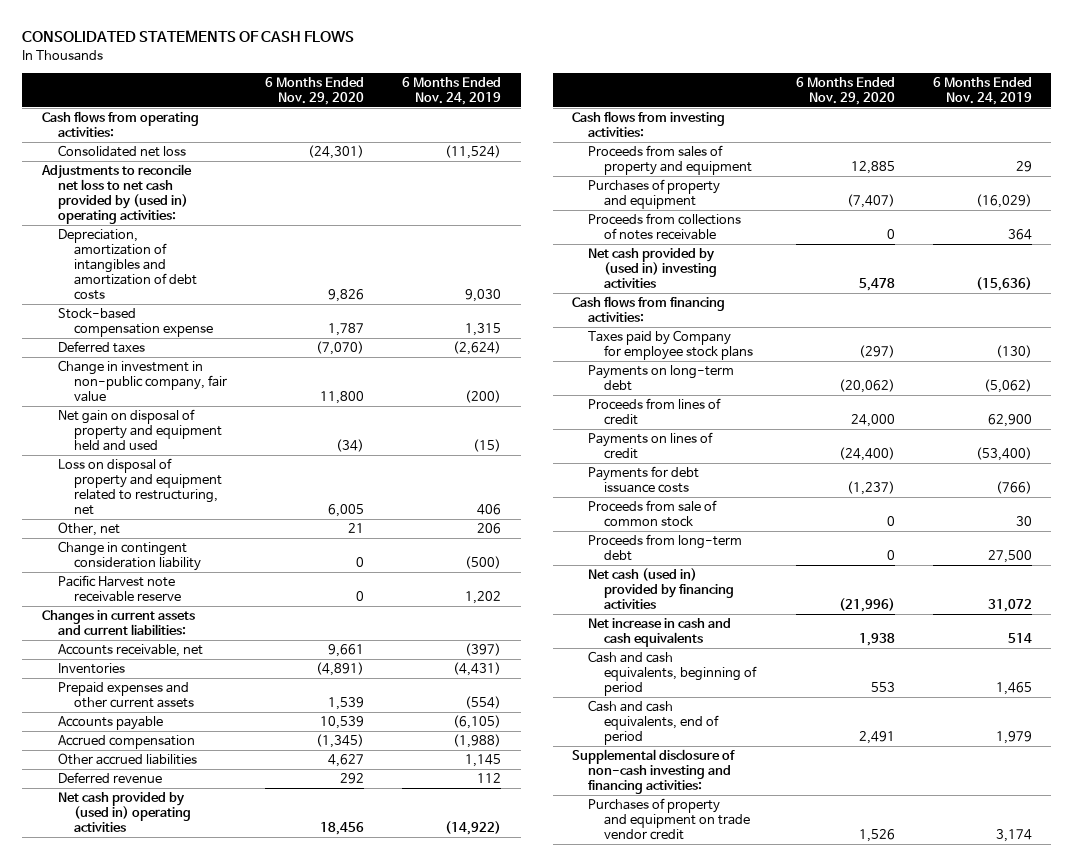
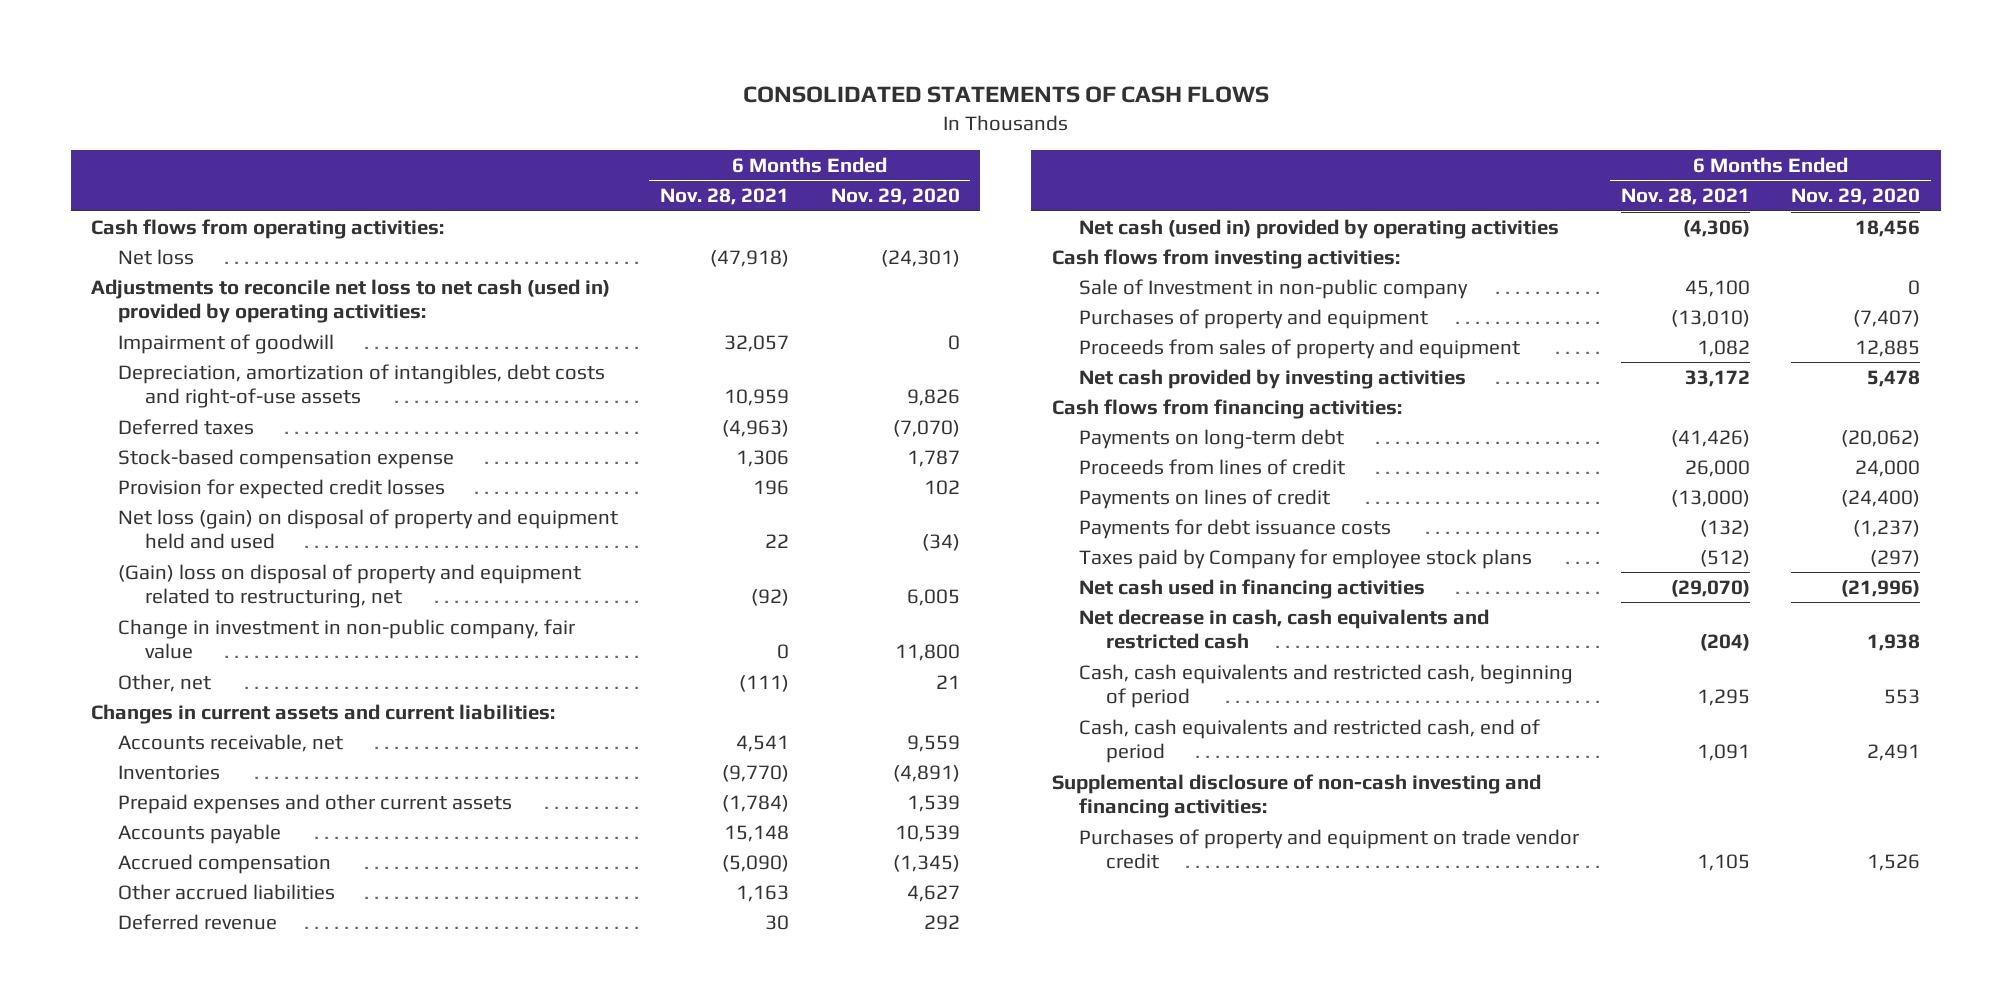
- | 6 Months Ended Nov. 29, 2020 | 6 Months Ended Nov. 24, 2019
+ | 6 Months Ended Nov. 28, 2021 | 6 Months Ended Nov. 29, 2020
- Consolidated net loss | (24,301) | (11,524)
- Adjustments to reconcile net loss to net cash provided by (used in) operating activities:
- Depreciation, amortization of intangibles and amortization of debt costs | 9,826 | 9,030
+ Net loss | (47,918) | (24,301)
+ Adjustments to reconcile net loss to net cash (used in) provided by operating activities:
+ Impairment of goodwill | 32,057 | 0
+ Depreciation, amortization of intangibles, debt costs and right-of-use assets | 10,959 | 9,826
moved down: Stock-based compensation expense | 1,306 | 1,787
+ Provision for expected credit losses | 196 | 102
+ Net loss (gain) on disposal of property and equipment held and used | 22 | (34)
+ (Gain) loss on disposal of property and equipment related to restructuring, net | (92) | 6,005
- Net gain on disposal of property and equipment held and used | (34) | (15)
- Loss on disposal of property and equipment related to restructuring, net | 6,005 | 406
- Change in contingent consideration liability | 0 | (500)
- Pacific Harvest note receivable reserve | 0 | 1,202
- Accounts receivable, net | 9,661 | (397)
+ Accounts receivable, net | 4,541 | 9,559
- Net cash provided by (used in) operating activities | 18,456 | (14,922)
+ Net cash (used in) provided by operating activities | (4,306) | 18,456
+ Sale of Investment in non-public company | 45,100 | 0
- Proceeds from collections of notes receivable | 0 | 364
- Net cash provided by (used in) investing activities | 5,478 | (15,636)
moved down: Proceeds from sales of property and equipment | 1,082 | 12,885
+ Net cash provided by investing activities | 33,172 | 5,478
- Proceeds from sale of common stock | 0 | 30
- Proceeds from long-term debt | 0 | 27,500
- Net cash (used in) provided by financing activities | (21,996) | 31,072
- Net increase in cash and cash equivalents | 1,938 | 514
- Cash and cash equivalents, beginning of period | 553 | 1,465
- Cash and cash equivalents, end of period | 2,491 | 1,979
moved down: Taxes paid by Company for employee stock plans | (512) | (297)
+ Net cash used in financing activities | (29,070) | (21,996)
+ Net decrease in cash, cash equivalents and restricted cash | (204) | 1,938
+ Cash, cash equivalents and restricted cash, beginning of period | 1,295 | 553
+ Cash, cash equivalents and restricted cash, end of period | 1,091 | 2,491

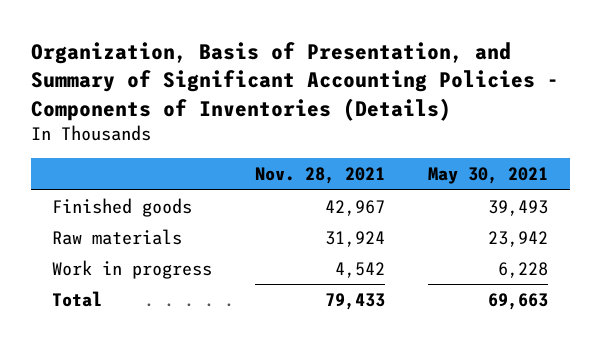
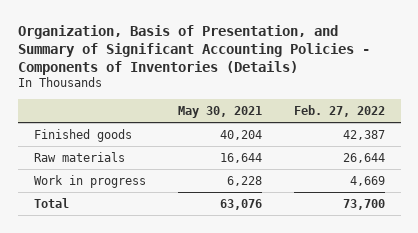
- | Nov. 28, 2021 | May 30, 2021
+ | May 30, 2021 | Feb. 27, 2022
- Finished goods | 42,967 | 39,493
- Raw materials | 31,924 | 23,942
+ Finished goods | 40,204 | 42,387
+ Raw materials | 16,644 | 26,644
- Total | 79,433 | 69,663
+ Total | 63,076 | 73,700

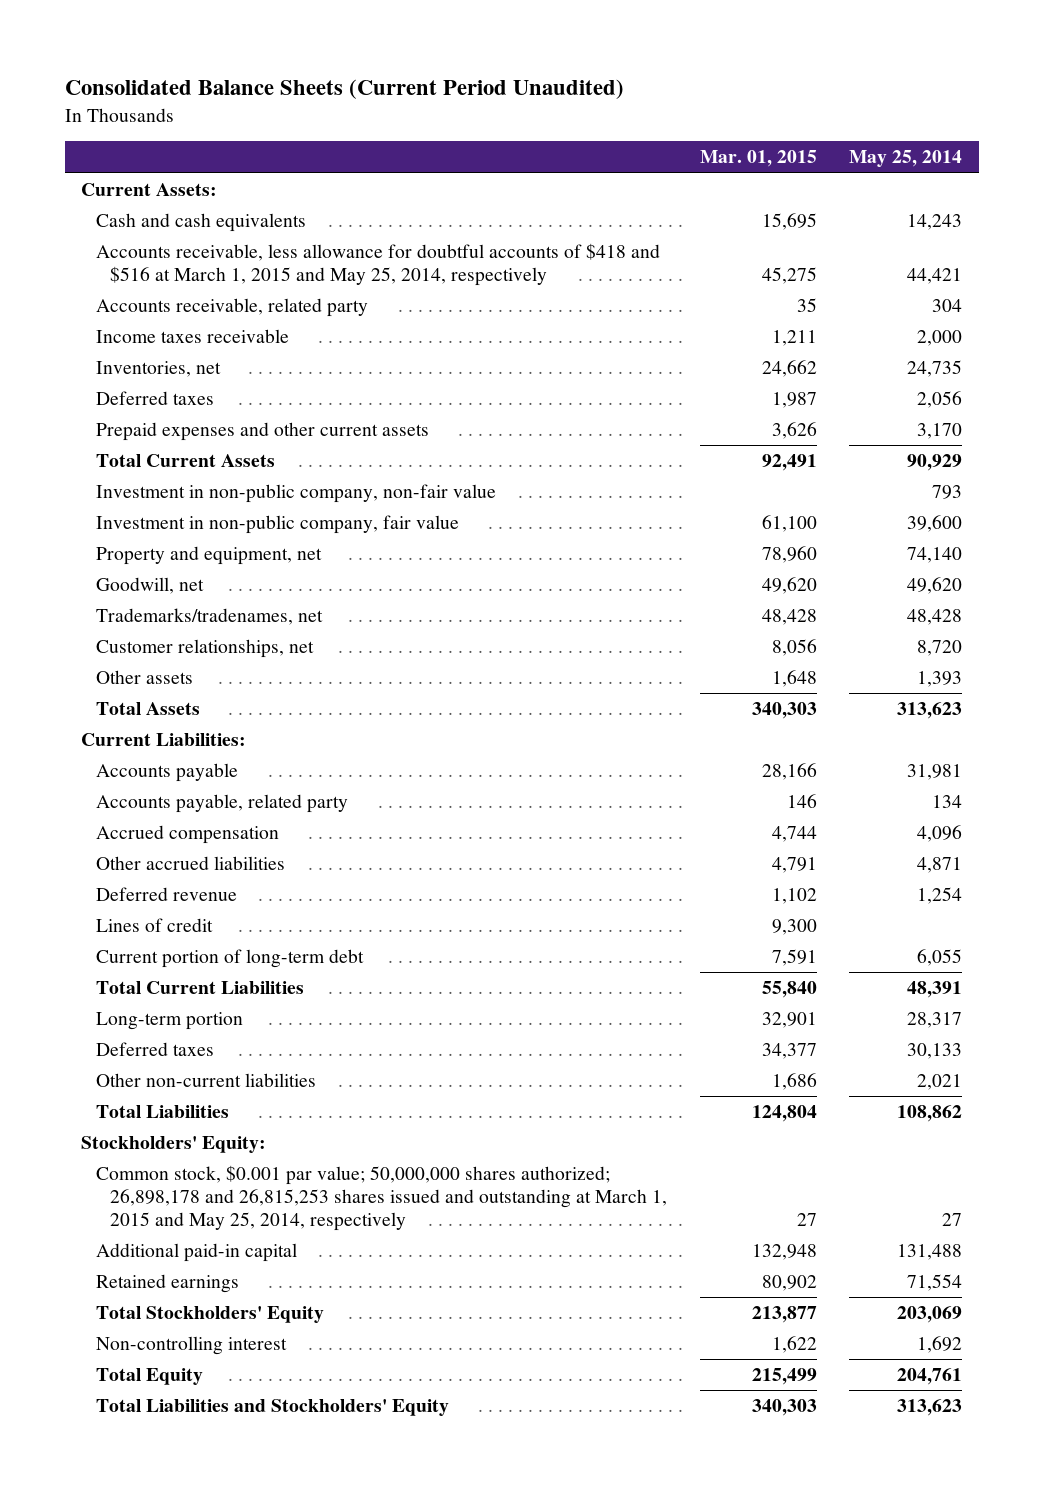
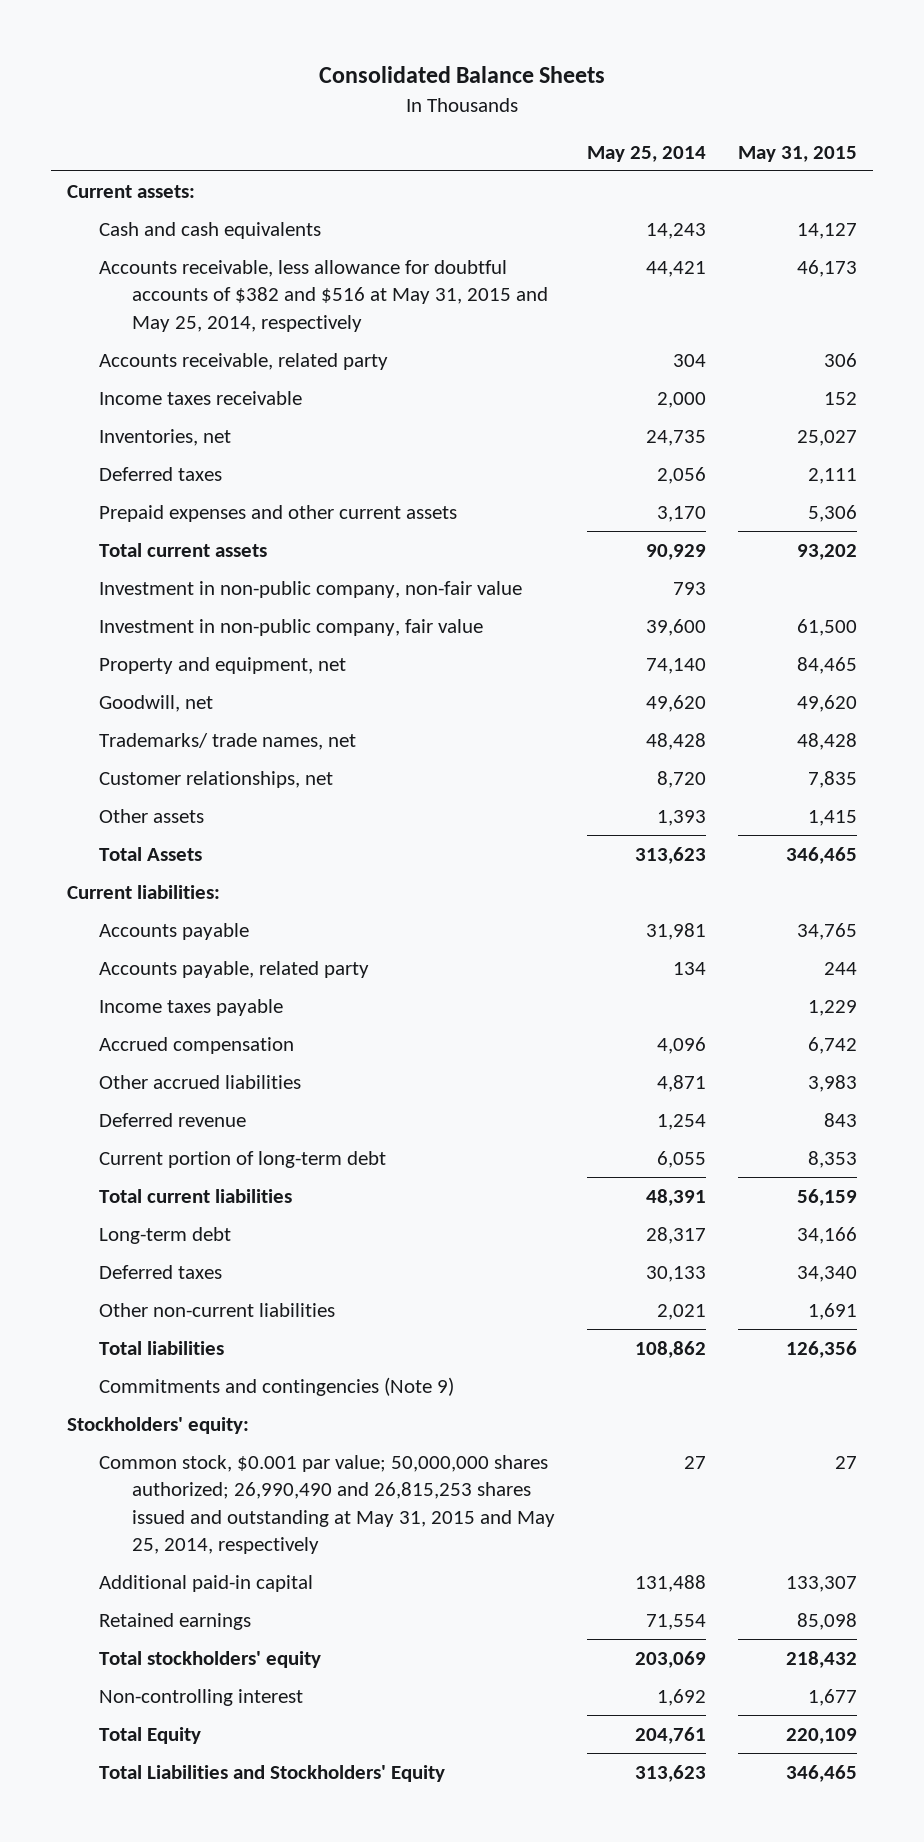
- Consolidated Balance Sheets (Current Period Unaudited)
+ Consolidated Balance Sheets
- | Mar. 01, 2015 | May 25, 2014
+ | May 25, 2014 | May 31, 2015
- Current Assets:
+ Current assets:
- Accounts receivable, less allowance for doubtful accounts of $418 and $516 at March 1, 2015 and May 25, 2014, respectively | 45,275 | 44,421
+ Accounts receivable, less allowance for doubtful accounts of $382 and $516 at May 31, 2015 and May 25, 2014, respectively | 44,421 | 46,173
- Total Current Assets | 92,491 | 90,929
+ Total current assets | 90,929 | 93,202
- Trademarks/tradenames, net | 48,428 | 48,428
+ Trademarks/ trade names, net | 48,428 | 48,428
- Current Liabilities:
+ Current liabilities:
+ Income taxes payable | | 1,229
- Lines of credit | 9,300 |
- Total Current Liabilities | 55,840 | 48,391
- Long-term portion | 32,901 | 28,317
+ Total current liabilities | 48,391 | 56,159
+ Long-term debt | 28,317 | 34,166
- Total Liabilities | 124,804 | 108,862
- Stockholders' Equity:
- Common stock, $0.001 par value; 50,000,000 shares authorized; 26,898,178 and 26,815,253 shares issued and outstanding at March 1, 2015 and May 25, 2014, respectively | 27 | 27
+ Total liabilities | 108,862 | 126,356
+ Commitments and contingencies (Note 9)
+ Stockholders' equity:
+ Common stock, $0.001 par value; 50,000,000 shares authorized; 26,990,490 and 26,815,253 shares issued and outstanding at May 31, 2015 and May 25, 2014, respectively | 27 | 27
- Total Stockholders' Equity | 213,877 | 203,069
+ Total stockholders' equity | 203,069 | 218,432

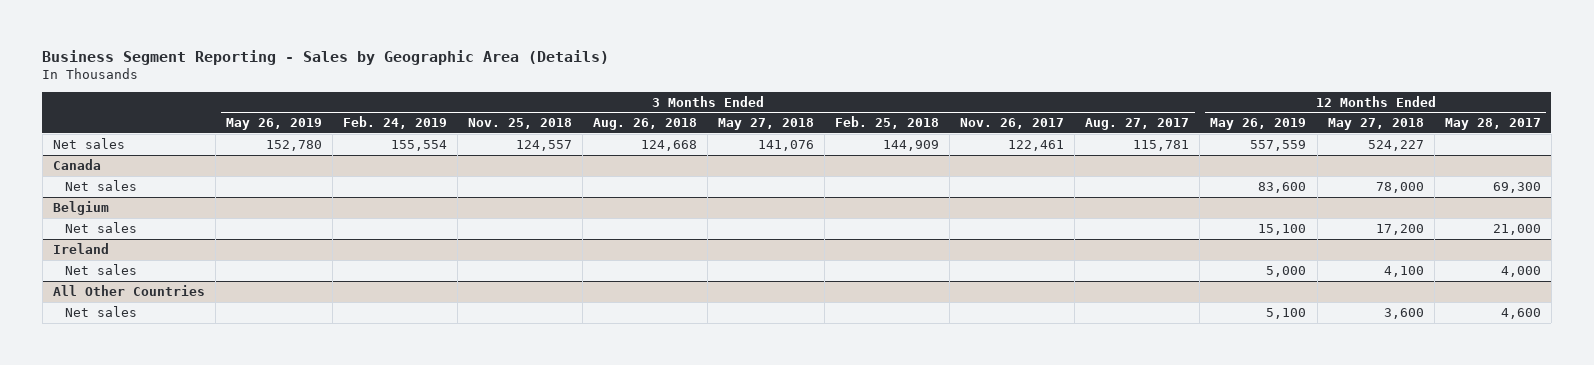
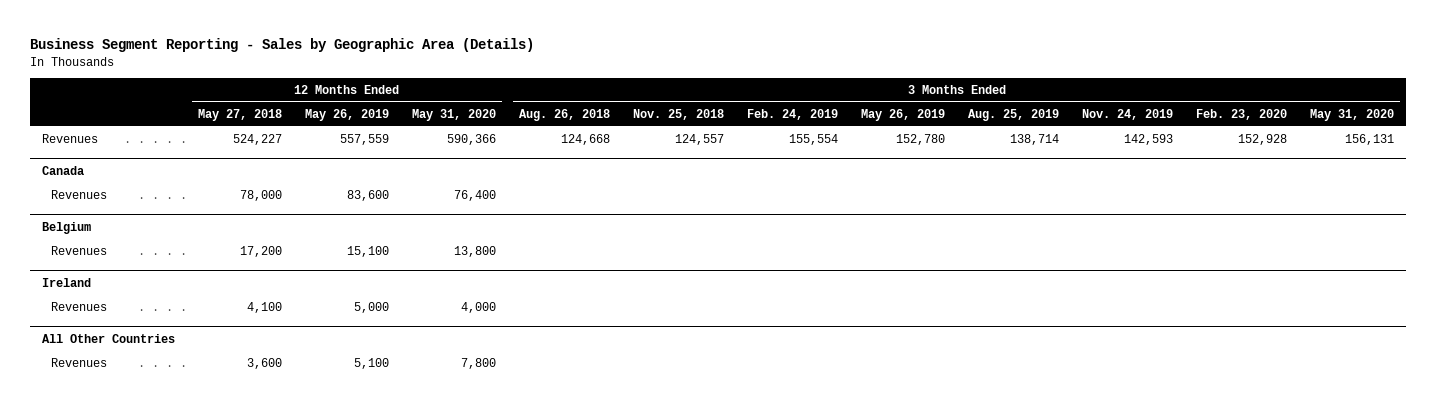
- | 3 Months Ended May 26, 2019 | 3 Months Ended Feb. 24, 2019 | 3 Months Ended Nov. 25, 2018 | 3 Months Ended Aug. 26, 2018 | 3 Months Ended May 27, 2018 | 3 Months Ended Feb. 25, 2018 | 3 Months Ended Nov. 26, 2017 | 3 Months Ended Aug. 27, 2017 | 12 Months Ended May 26, 2019 | 12 Months Ended May 27, 2018 | 12 Months Ended May 28, 2017
+ | 12 Months Ended May 27, 2018 | 12 Months Ended May 26, 2019 | 12 Months Ended May 31, 2020 | 3 Months Ended Aug. 26, 2018 | 3 Months Ended Nov. 25, 2018 | 3 Months Ended Feb. 24, 2019 | 3 Months Ended May 26, 2019 | 3 Months Ended Aug. 25, 2019 | 3 Months Ended Nov. 24, 2019 | 3 Months Ended Feb. 23, 2020 | 3 Months Ended May 31, 2020
- Net sales | 152,780 | 155,554 | 124,557 | 124,668 | 141,076 | 144,909 | 122,461 | 115,781 | 557,559 | 524,227 |
+ Revenues | 524,227 | 557,559 | 590,366 | 124,668 | 124,557 | 155,554 | 152,780 | 138,714 | 142,593 | 152,928 | 156,131
@ Canada
- Net sales | | | | | | | | | 83,600 | 78,000 | 69,300
+ Revenues | 78,000 | 83,600 | 76,400 | | | | | | | |
@ Belgium
- Net sales | | | | | | | | | 15,100 | 17,200 | 21,000
+ Revenues | 17,200 | 15,100 | 13,800 | | | | | | | |
@ Ireland
- Net sales | | | | | | | | | 5,000 | 4,100 | 4,000
+ Revenues | 4,100 | 5,000 | 4,000 | | | | | | | |
@ All Other Countries
- Net sales | | | | | | | | | 5,100 | 3,600 | 4,600
+ Revenues | 3,600 | 5,100 | 7,800 | | | | | | | |

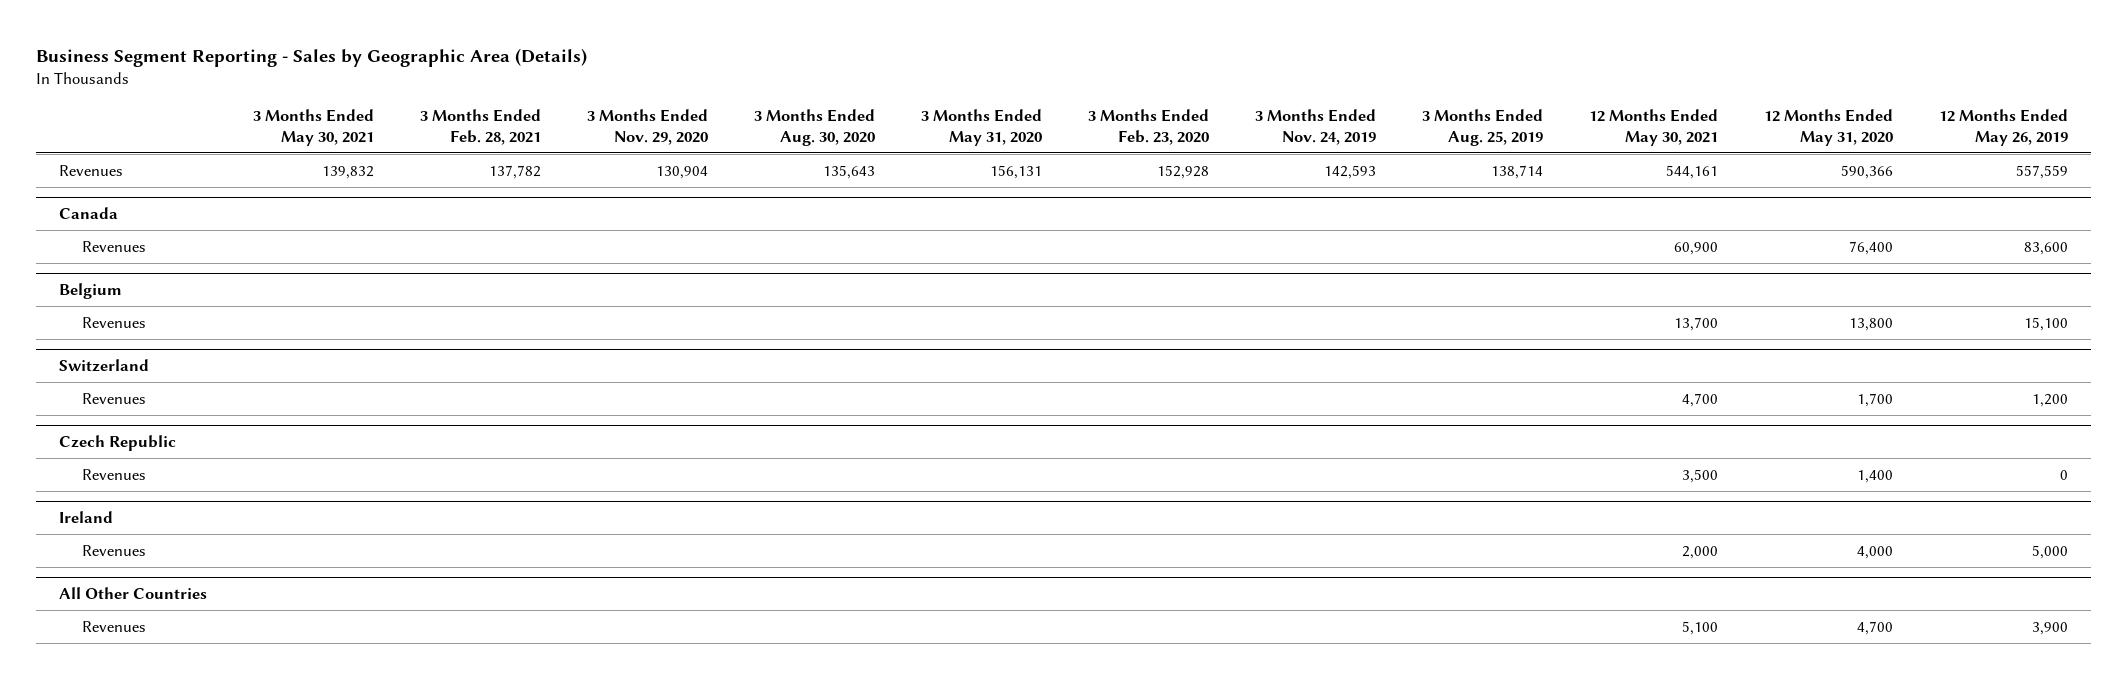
- | 12 Months Ended May 27, 2018 | 12 Months Ended May 26, 2019 | 12 Months Ended May 31, 2020 | 3 Months Ended Aug. 26, 2018 | 3 Months Ended Nov. 25, 2018 | 3 Months Ended Feb. 24, 2019 | 3 Months Ended May 26, 2019 | 3 Months Ended Aug. 25, 2019 | 3 Months Ended Nov. 24, 2019 | 3 Months Ended Feb. 23, 2020 | 3 Months Ended May 31, 2020
+ | 3 Months Ended May 30, 2021 | 3 Months Ended Feb. 28, 2021 | 3 Months Ended Nov. 29, 2020 | 3 Months Ended Aug. 30, 2020 | 3 Months Ended May 31, 2020 | 3 Months Ended Feb. 23, 2020 | 3 Months Ended Nov. 24, 2019 | 3 Months Ended Aug. 25, 2019 | 12 Months Ended May 30, 2021 | 12 Months Ended May 31, 2020 | 12 Months Ended May 26, 2019
+ Switzerland
+ Revenues | | | | | | | | | 4,700 | 1,700 | 1,200
+ Czech Republic
+ Revenues | | | | | | | | | 3,500 | 1,400 | 0
@ All Other Countries
- Revenues | 3,600 | 5,100 | 7,800 | | | | | | | |
+ Revenues | | | | | | | | | 5,100 | 4,700 | 3,900

